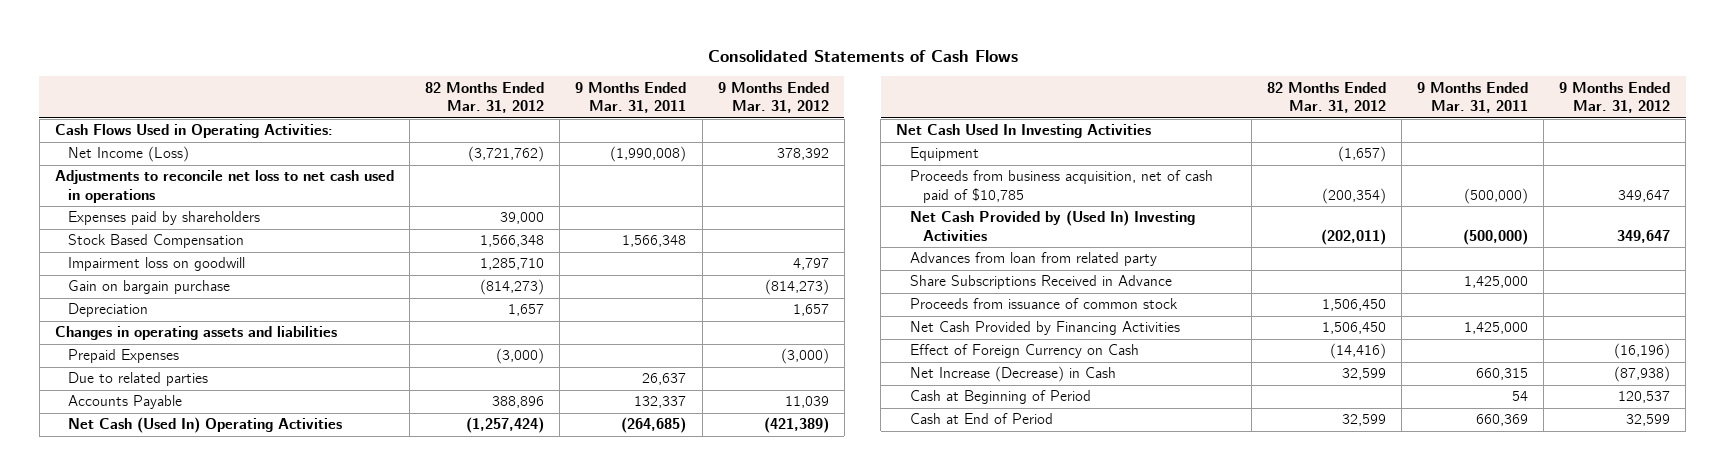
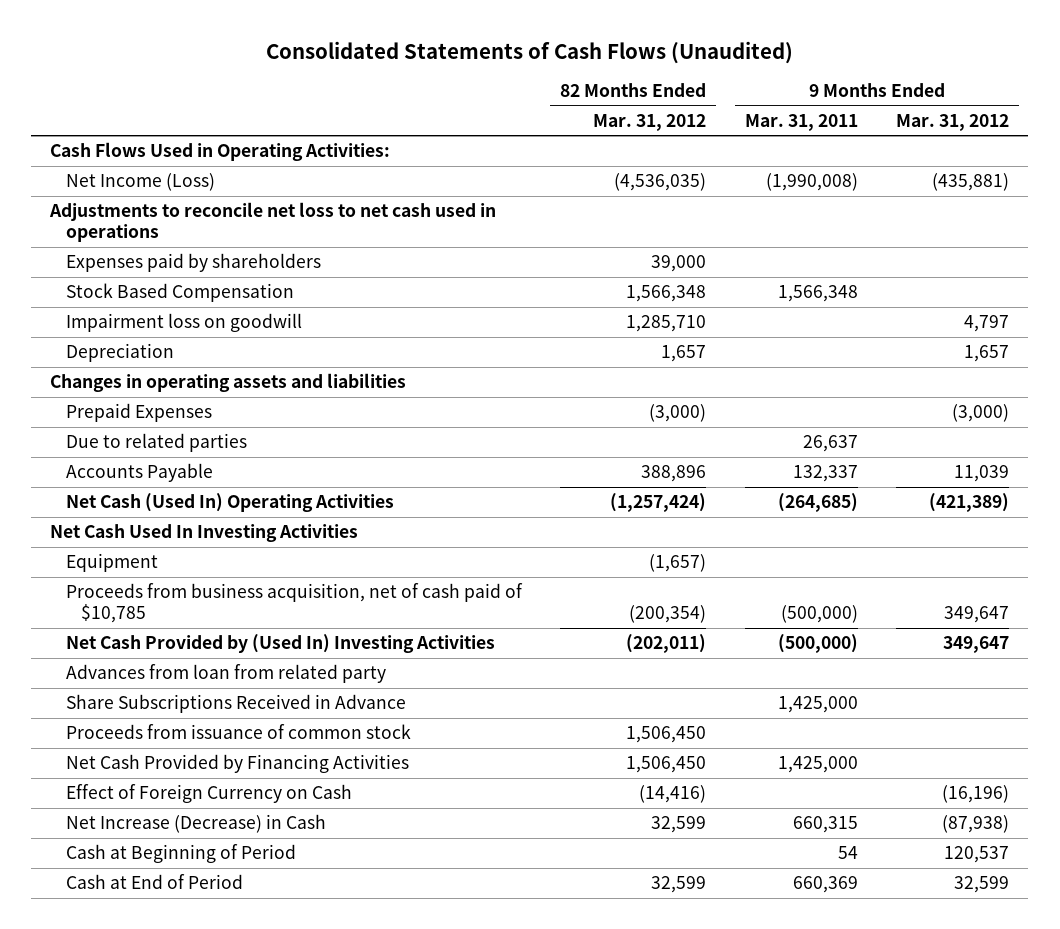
- Consolidated Statements of Cash Flows
+ Consolidated Statements of Cash Flows (Unaudited)
- Net Income (Loss) | (3,721,762) | (1,990,008) | 378,392
+ Net Income (Loss) | (4,536,035) | (1,990,008) | (435,881)
- Gain on bargain purchase | (814,273) | | (814,273)

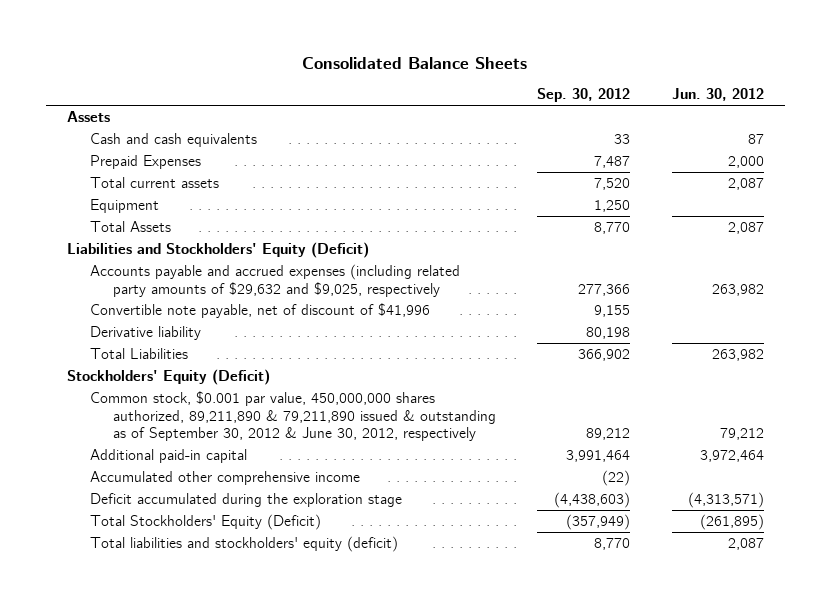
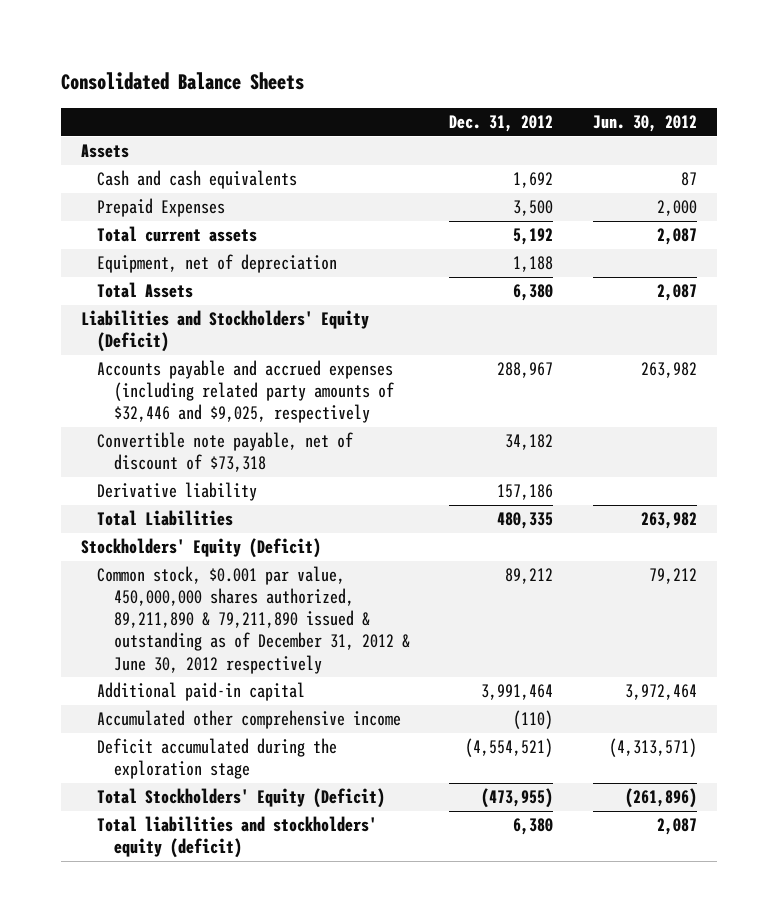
- | Sep. 30, 2012 | Jun. 30, 2012
+ | Dec. 31, 2012 | Jun. 30, 2012
- Equipment | 1,250 |
+ Equipment, net of depreciation | 1,188 |
- Accounts payable and accrued expenses (including related party amounts of $29,632 and $9,025, respectively | 277,366 | 263,982
- Convertible note payable, net of discount of $41,996 | 9,155 |
+ Accounts payable and accrued expenses (including related party amounts of $32,446 and $9,025, respectively | 288,967 | 263,982
+ Convertible note payable, net of discount of $73,318 | 34,182 |
- Common stock, $0.001 par value, 450,000,000 shares authorized, 89,211,890 & 79,211,890 issued & outstanding as of September 30, 2012 & June 30, 2012, respectively | 89,212 | 79,212
+ Common stock, $0.001 par value, 450,000,000 shares authorized, 89,211,890 & 79,211,890 issued & outstanding as of December 31, 2012 & June 30, 2012 respectively | 89,212 | 79,212
- Total Stockholders' Equity (Deficit) | (357,949) | (261,895)
+ Total Stockholders' Equity (Deficit) | (473,955) | (261,896)

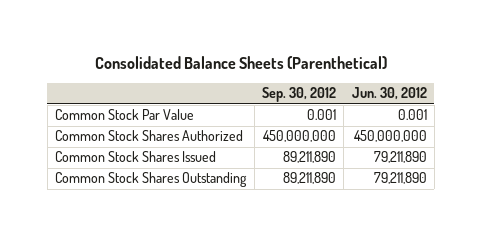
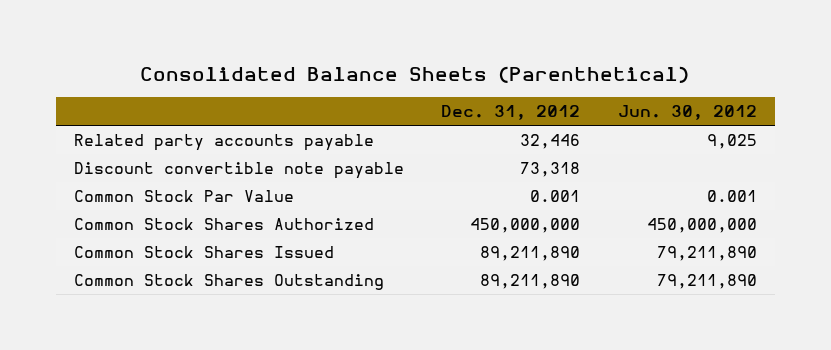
- | Sep. 30, 2012 | Jun. 30, 2012
+ | Dec. 31, 2012 | Jun. 30, 2012
+ Related party accounts payable | 32,446 | 9,025
+ Discount convertible note payable | 73,318 |

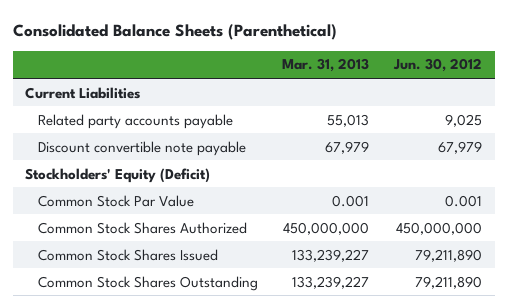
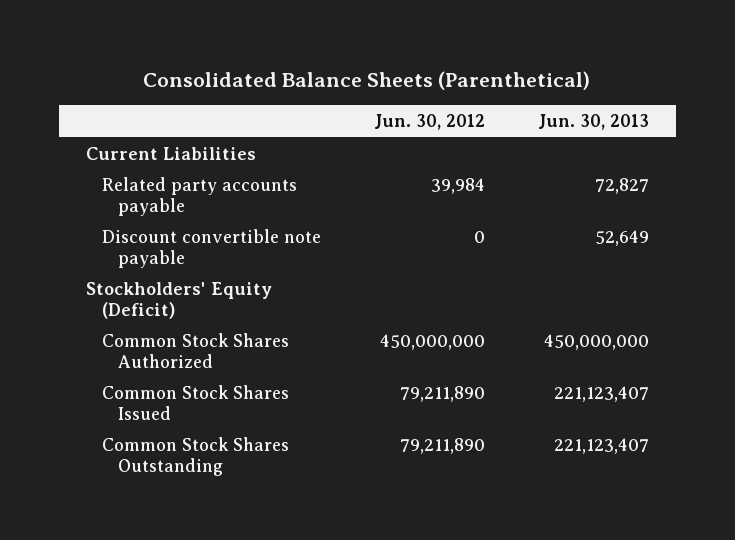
- | Mar. 31, 2013 | Jun. 30, 2012
+ | Jun. 30, 2012 | Jun. 30, 2013
- Related party accounts payable | 55,013 | 9,025
- Discount convertible note payable | 67,979 | 67,979
+ Related party accounts payable | 39,984 | 72,827
+ Discount convertible note payable | 0 | 52,649
- Common Stock Par Value | 0.001 | 0.001

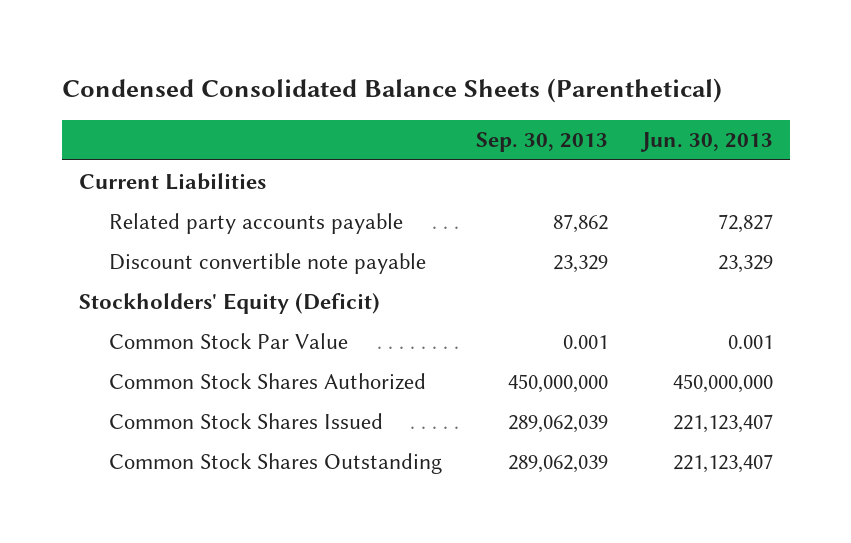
- Consolidated Balance Sheets (Parenthetical)
+ Condensed Consolidated Balance Sheets (Parenthetical)
- | Jun. 30, 2012 | Jun. 30, 2013
+ | Sep. 30, 2013 | Jun. 30, 2013
- Discount convertible note payable | 0 | 52,649
+ Discount convertible note payable | 23,329 | 23,329
+ Common Stock Par Value | 0.001 | 0.001

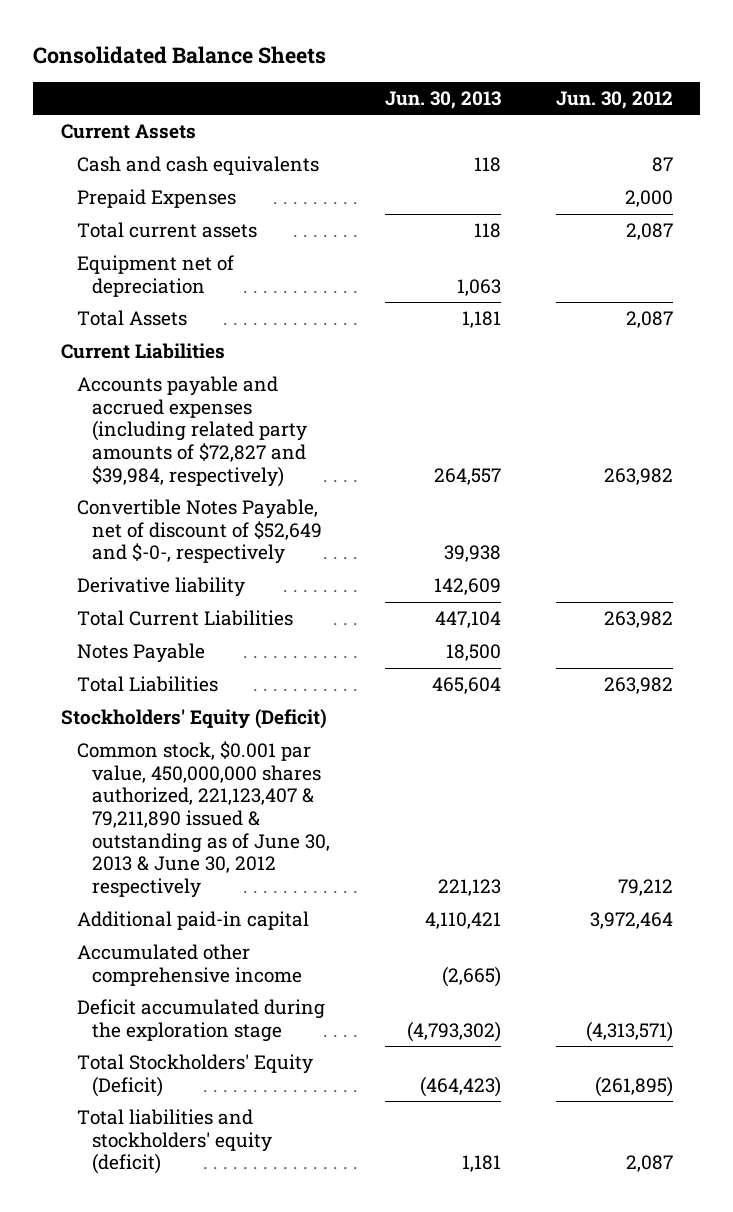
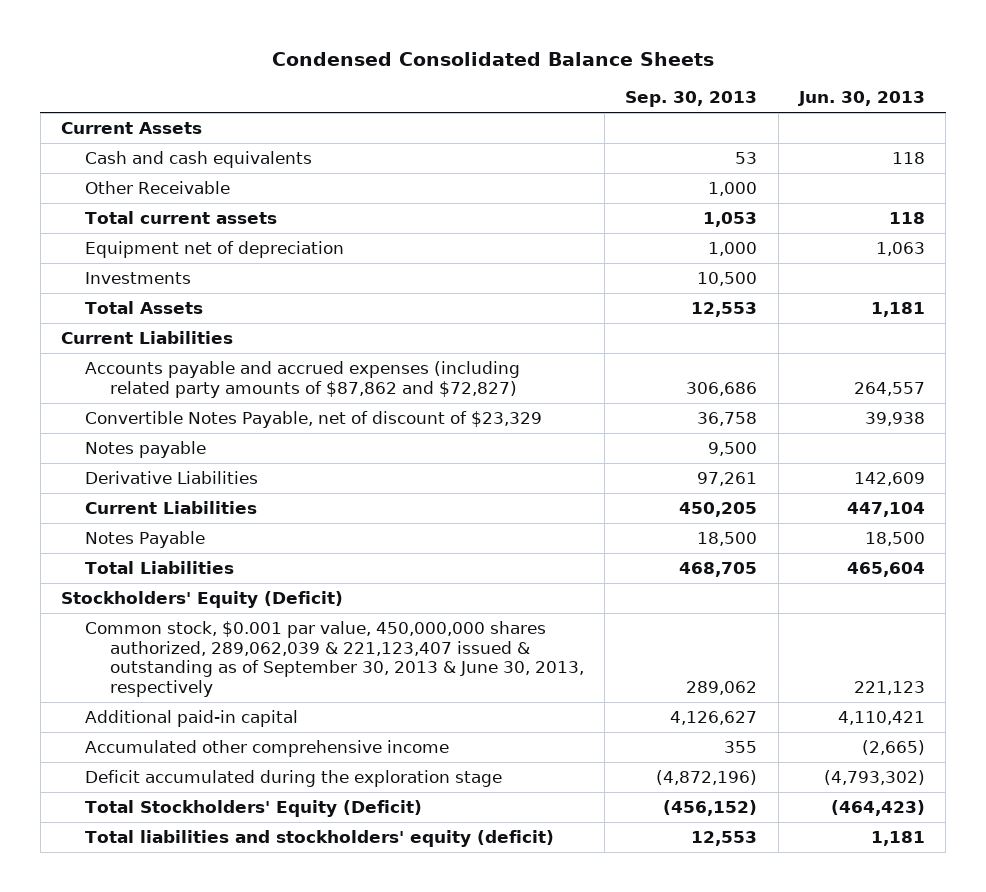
- Consolidated Balance Sheets
+ Condensed Consolidated Balance Sheets
- | Jun. 30, 2013 | Jun. 30, 2012
+ | Sep. 30, 2013 | Jun. 30, 2013
- Prepaid Expenses | | 2,000
+ Other Receivable | 1,000 |
+ Investments | 10,500 |
- Accounts payable and accrued expenses (including related party amounts of $72,827 and $39,984, respectively) | 264,557 | 263,982
- Convertible Notes Payable, net of discount of $52,649 and $-0-, respectively | 39,938 |
- Derivative liability | 142,609 |
- Total Current Liabilities | 447,104 | 263,982
+ Accounts payable and accrued expenses (including related party amounts of $87,862 and $72,827) | 306,686 | 264,557
+ Convertible Notes Payable, net of discount of $23,329 | 36,758 | 39,938
+ Notes payable | 9,500 |
+ Derivative Liabilities | 97,261 | 142,609
+ Current Liabilities | 450,205 | 447,104
- Common stock, $0.001 par value, 450,000,000 shares authorized, 221,123,407 & 79,211,890 issued & outstanding as of June 30, 2013 & June 30, 2012 respectively | 221,123 | 79,212
+ Common stock, $0.001 par value, 450,000,000 shares authorized, 289,062,039 & 221,123,407 issued & outstanding as of September 30, 2013 & June 30, 2013, respectively | 289,062 | 221,123

